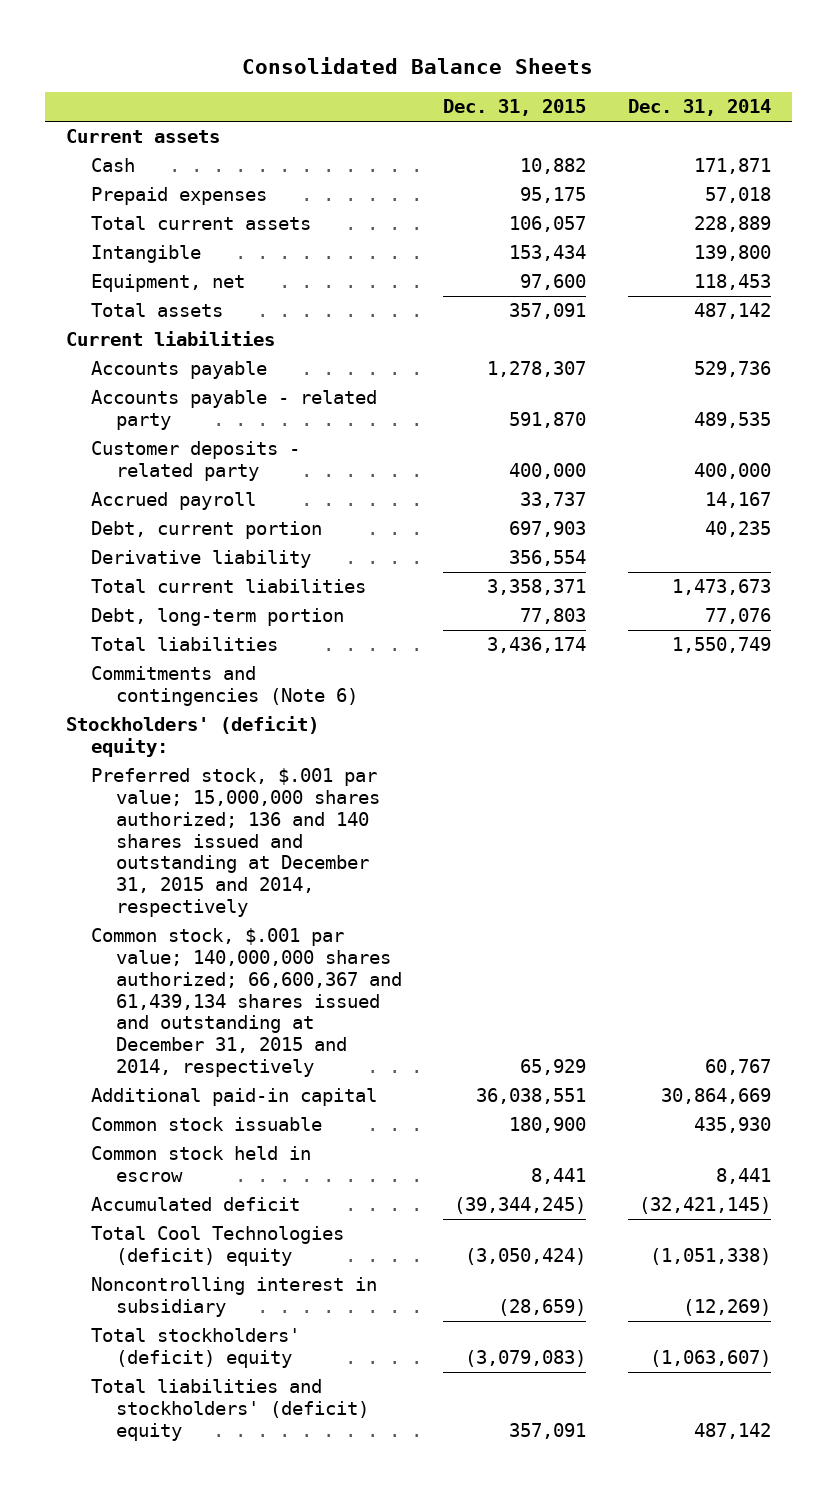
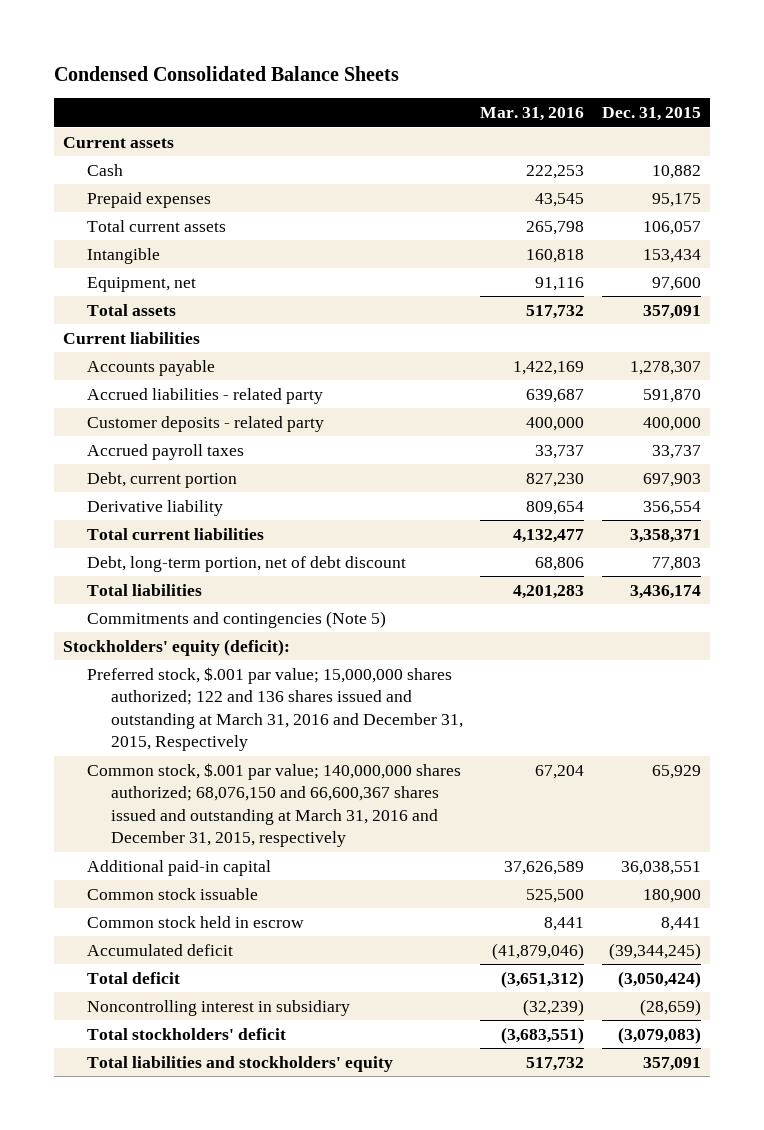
- Consolidated Balance Sheets
+ Condensed Consolidated Balance Sheets
- | Dec. 31, 2015 | Dec. 31, 2014
+ | Mar. 31, 2016 | Dec. 31, 2015
- Accounts payable - related party | 591,870 | 489,535
+ Accrued liabilities - related party | 639,687 | 591,870
- Accrued payroll | 33,737 | 14,167
+ Accrued payroll taxes | 33,737 | 33,737
- Debt, long-term portion | 77,803 | 77,076
+ Debt, long-term portion, net of debt discount | 68,806 | 77,803
- Commitments and contingencies (Note 6)
- Stockholders' (deficit) equity:
- Preferred stock, $.001 par value; 15,000,000 shares authorized; 136 and 140 shares issued and outstanding at December 31, 2015 and 2014, respectively
- Common stock, $.001 par value; 140,000,000 shares authorized; 66,600,367 and 61,439,134 shares issued and outstanding at December 31, 2015 and 2014, respectively | 65,929 | 60,767
+ Commitments and contingencies (Note 5)
+ Stockholders' equity (deficit):
+ Preferred stock, $.001 par value; 15,000,000 shares authorized; 122 and 136 shares issued and outstanding at March 31, 2016 and December 31, 2015, Respectively
+ Common stock, $.001 par value; 140,000,000 shares authorized; 68,076,150 and 66,600,367 shares issued and outstanding at March 31, 2016 and December 31, 2015, respectively | 67,204 | 65,929
- Total Cool Technologies (deficit) equity | (3,050,424) | (1,051,338)
+ Total deficit | (3,651,312) | (3,050,424)
- Total stockholders' (deficit) equity | (3,079,083) | (1,063,607)
- Total liabilities and stockholders' (deficit) equity | 357,091 | 487,142
+ Total stockholders' deficit | (3,683,551) | (3,079,083)
+ Total liabilities and stockholders' equity | 517,732 | 357,091

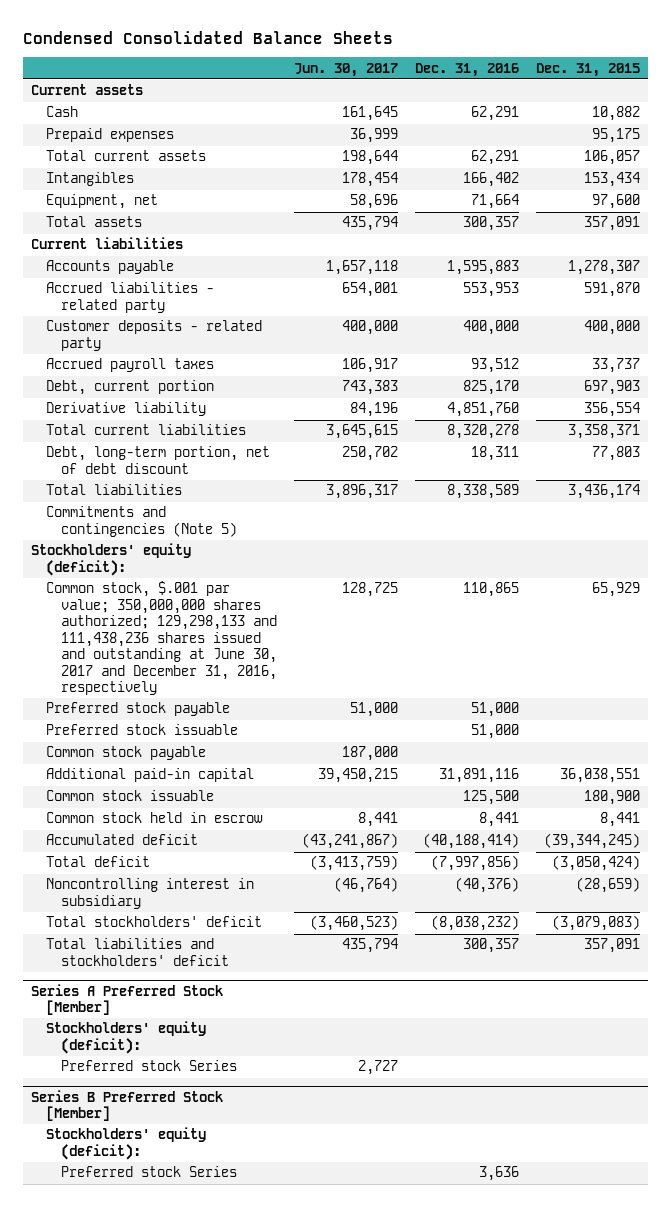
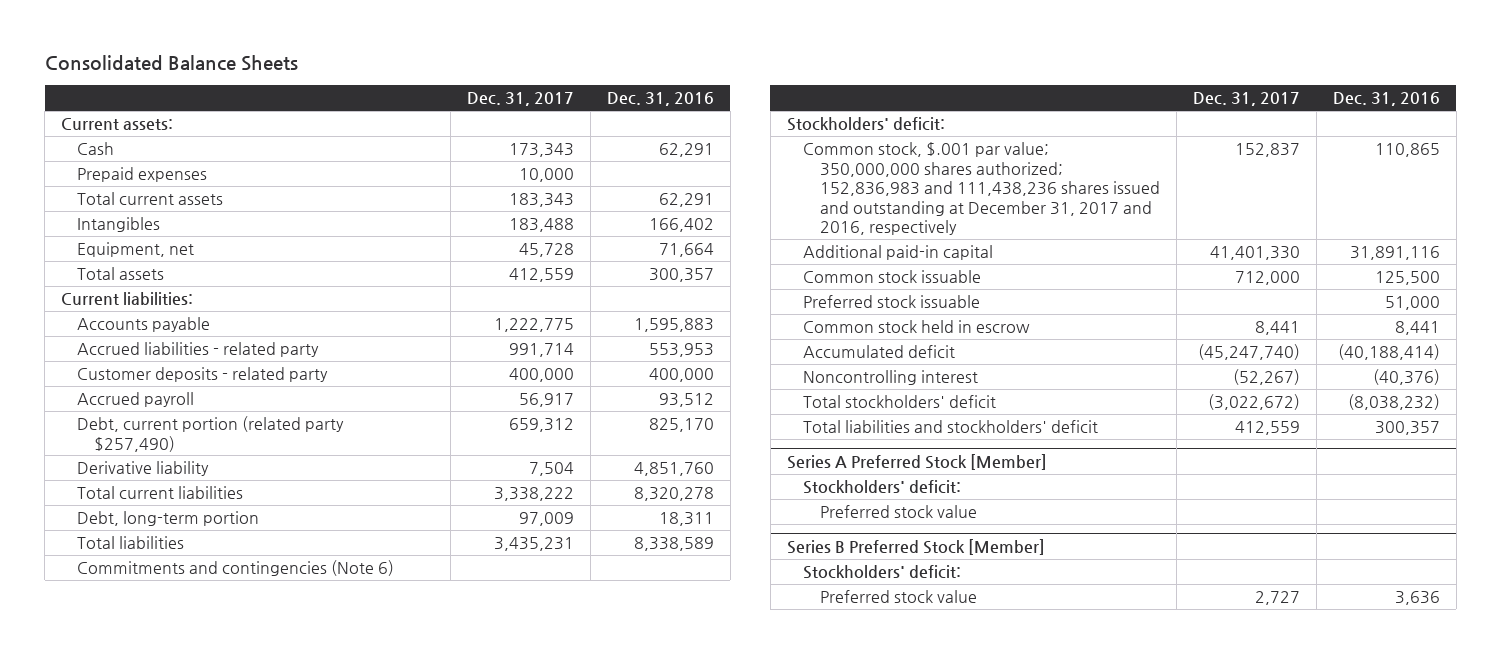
- Condensed Consolidated Balance Sheets
+ Consolidated Balance Sheets
- | Jun. 30, 2017 | Dec. 31, 2016 | Dec. 31, 2015
+ | Dec. 31, 2017 | Dec. 31, 2016
- Current assets
+ Current assets:
- Current liabilities
+ Current liabilities:
- Accrued payroll taxes | 106,917 | 93,512 | 33,737
- Debt, current portion | 743,383 | 825,170 | 697,903
+ Accrued payroll | 56,917 | 93,512
+ Debt, current portion (related party $257,490) | 659,312 | 825,170
- Debt, long-term portion, net of debt discount | 250,702 | 18,311 | 77,803
+ Debt, long-term portion | 97,009 | 18,311
- Commitments and contingencies (Note 5)
- Stockholders' equity (deficit):
- Common stock, $.001 par value; 350,000,000 shares authorized; 129,298,133 and 111,438,236 shares issued and outstanding at June 30, 2017 and December 31, 2016, respectively | 128,725 | 110,865 | 65,929
- Preferred stock payable | 51,000 | 51,000 |
- Common stock payable | 187,000 | |
+ Commitments and contingencies (Note 6)
+ Stockholders' deficit:
+ Common stock, $.001 par value; 350,000,000 shares authorized; 152,836,983 and 111,438,236 shares issued and outstanding at December 31, 2017 and 2016, respectively | 152,837 | 110,865
moved down: Preferred stock issuable | | 51,000
- Total deficit | (3,413,759) | (7,997,856) | (3,050,424)
- Noncontrolling interest in subsidiary | (46,764) | (40,376) | (28,659)
+ Noncontrolling interest | (52,267) | (40,376)
@ Series A Preferred Stock [Member]
- Stockholders' equity (deficit):
- Preferred stock Series | 2,727 | |
+ Stockholders' deficit:
+ Preferred stock value
@ Series B Preferred Stock [Member]
- Stockholders' equity (deficit):
- Preferred stock Series | | 3,636 |
+ Stockholders' deficit:
+ Preferred stock value | 2,727 | 3,636

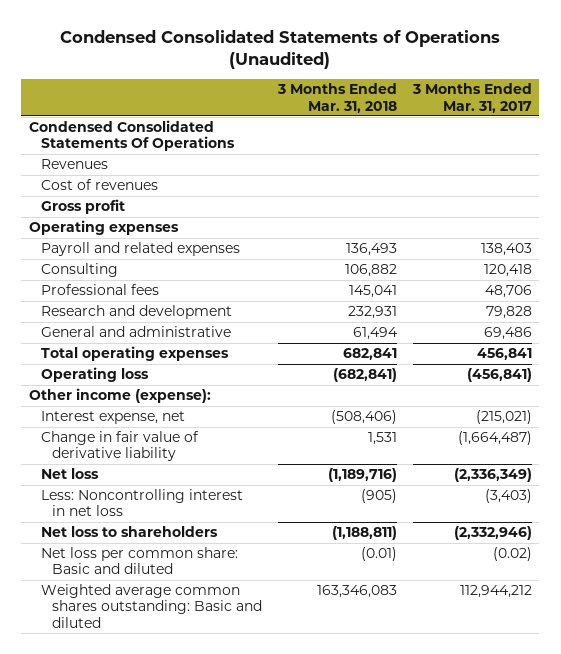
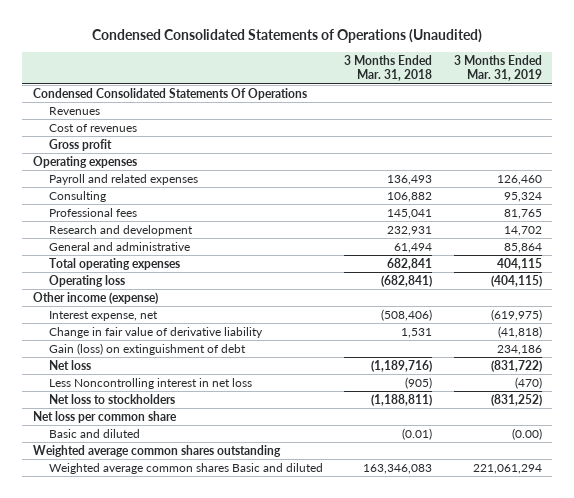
- | 3 Months Ended Mar. 31, 2018 | 3 Months Ended Mar. 31, 2017
+ | 3 Months Ended Mar. 31, 2018 | 3 Months Ended Mar. 31, 2019
- Other income (expense):
+ Other income (expense)
+ Gain (loss) on extinguishment of debt | | 234,186
- Less: Noncontrolling interest in net loss | (905) | (3,403)
- Net loss to shareholders | (1,188,811) | (2,332,946)
- Net loss per common share: Basic and diluted | (0.01) | (0.02)
- Weighted average common shares outstanding: Basic and diluted | 163,346,083 | 112,944,212
+ Less Noncontrolling interest in net loss | (905) | (470)
+ Net loss to stockholders | (1,188,811) | (831,252)
+ Net loss per common share
+ Basic and diluted | (0.01) | (0.00)
+ Weighted average common shares outstanding
+ Weighted average common shares Basic and diluted | 163,346,083 | 221,061,294

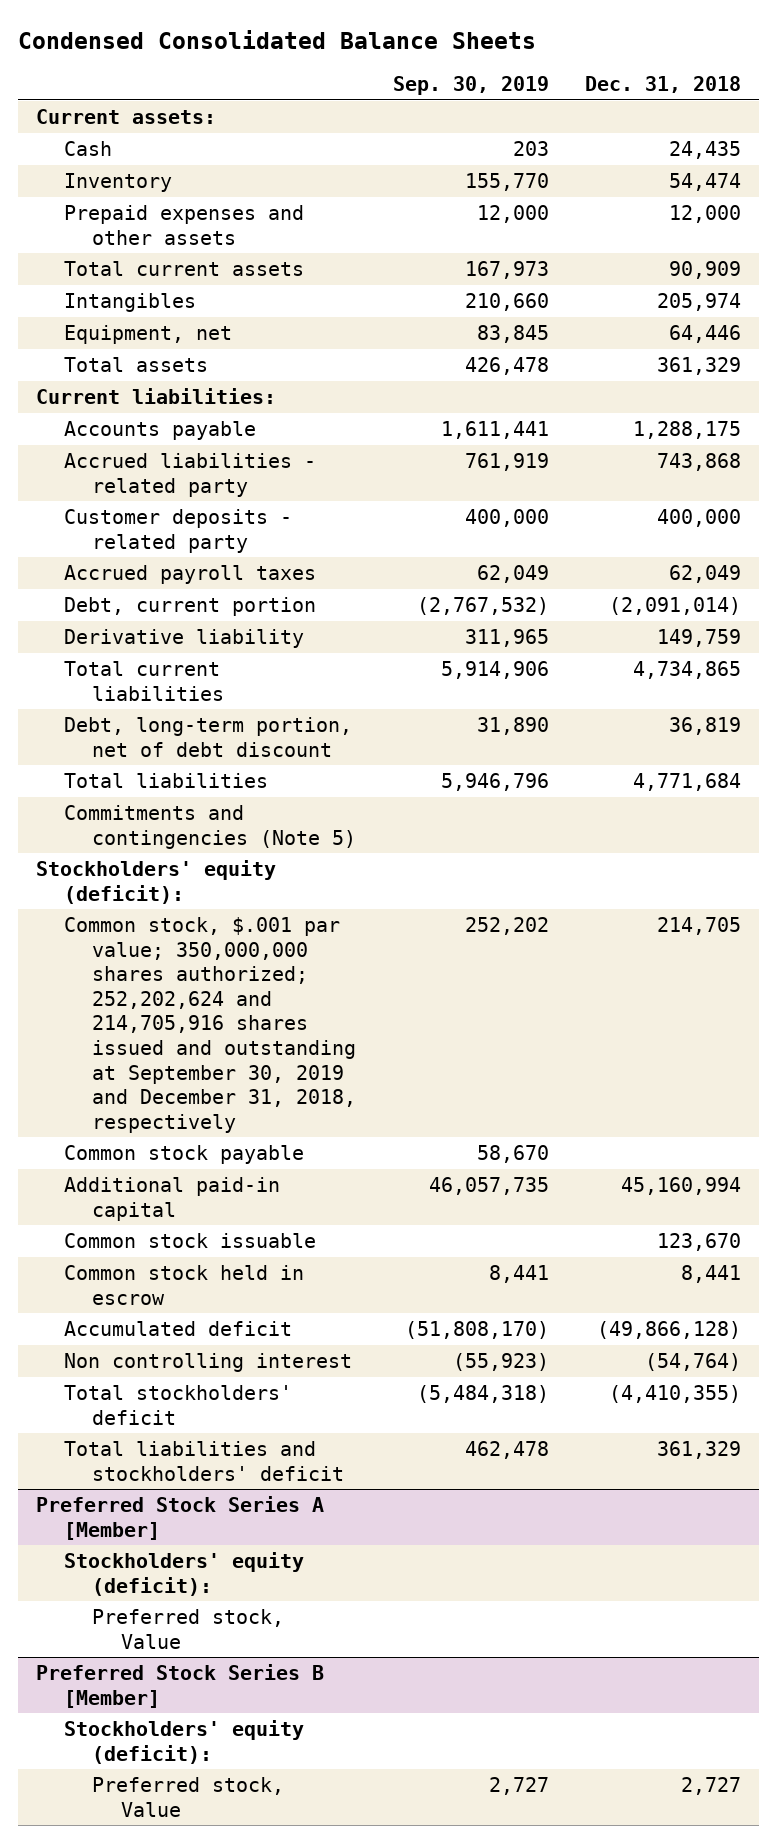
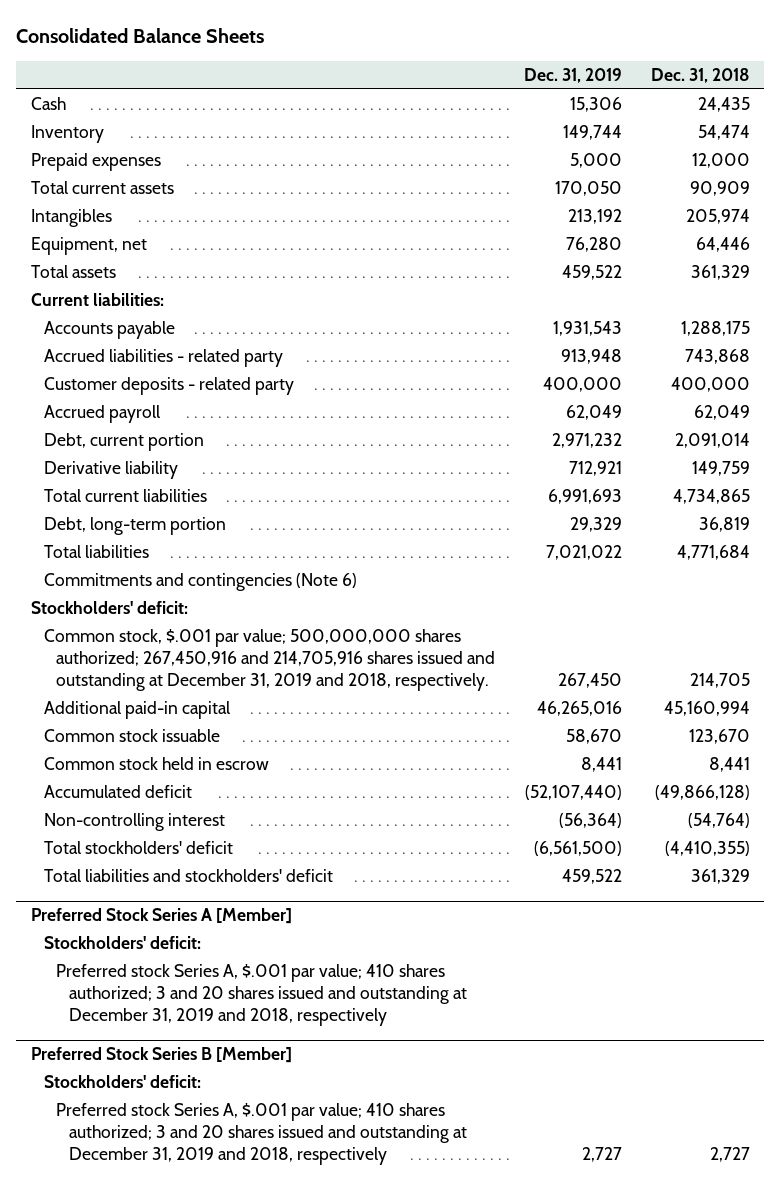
- Condensed Consolidated Balance Sheets
+ Consolidated Balance Sheets
- | Sep. 30, 2019 | Dec. 31, 2018
+ | Dec. 31, 2019 | Dec. 31, 2018
- Current assets:
- Prepaid expenses and other assets | 12,000 | 12,000
+ Prepaid expenses | 5,000 | 12,000
- Accrued payroll taxes | 62,049 | 62,049
- Debt, current portion | (2,767,532) | (2,091,014)
+ Accrued payroll | 62,049 | 62,049
+ Debt, current portion | 2,971,232 | 2,091,014
- Debt, long-term portion, net of debt discount | 31,890 | 36,819
+ Debt, long-term portion | 29,329 | 36,819
- Commitments and contingencies (Note 5)
- Stockholders' equity (deficit):
- Common stock, $.001 par value; 350,000,000 shares authorized; 252,202,624 and 214,705,916 shares issued and outstanding at September 30, 2019 and December 31, 2018, respectively | 252,202 | 214,705
- Common stock payable | 58,670 |
+ Commitments and contingencies (Note 6)
+ Stockholders' deficit:
+ Common stock, $.001 par value; 500,000,000 shares authorized; 267,450,916 and 214,705,916 shares issued and outstanding at December 31, 2019 and 2018, respectively. | 267,450 | 214,705
- Non controlling interest | (55,923) | (54,764)
+ Non-controlling interest | (56,364) | (54,764)
@ Preferred Stock Series A [Member]
- Stockholders' equity (deficit):
- Preferred stock, Value
+ Stockholders' deficit:
+ Preferred stock Series A, $.001 par value; 410 shares authorized; 3 and 20 shares issued and outstanding at December 31, 2019 and 2018, respectively
@ Preferred Stock Series B [Member]
- Stockholders' equity (deficit):
- Preferred stock, Value | 2,727 | 2,727
+ Stockholders' deficit:
+ Preferred stock Series A, $.001 par value; 410 shares authorized; 3 and 20 shares issued and outstanding at December 31, 2019 and 2018, respectively | 2,727 | 2,727

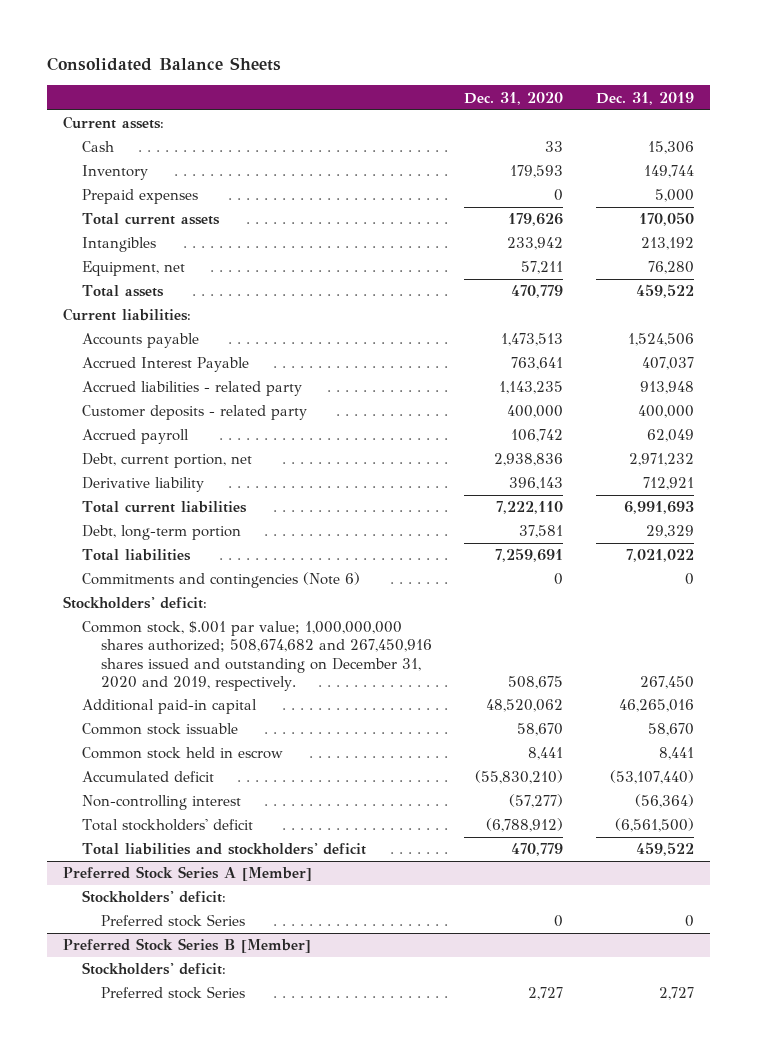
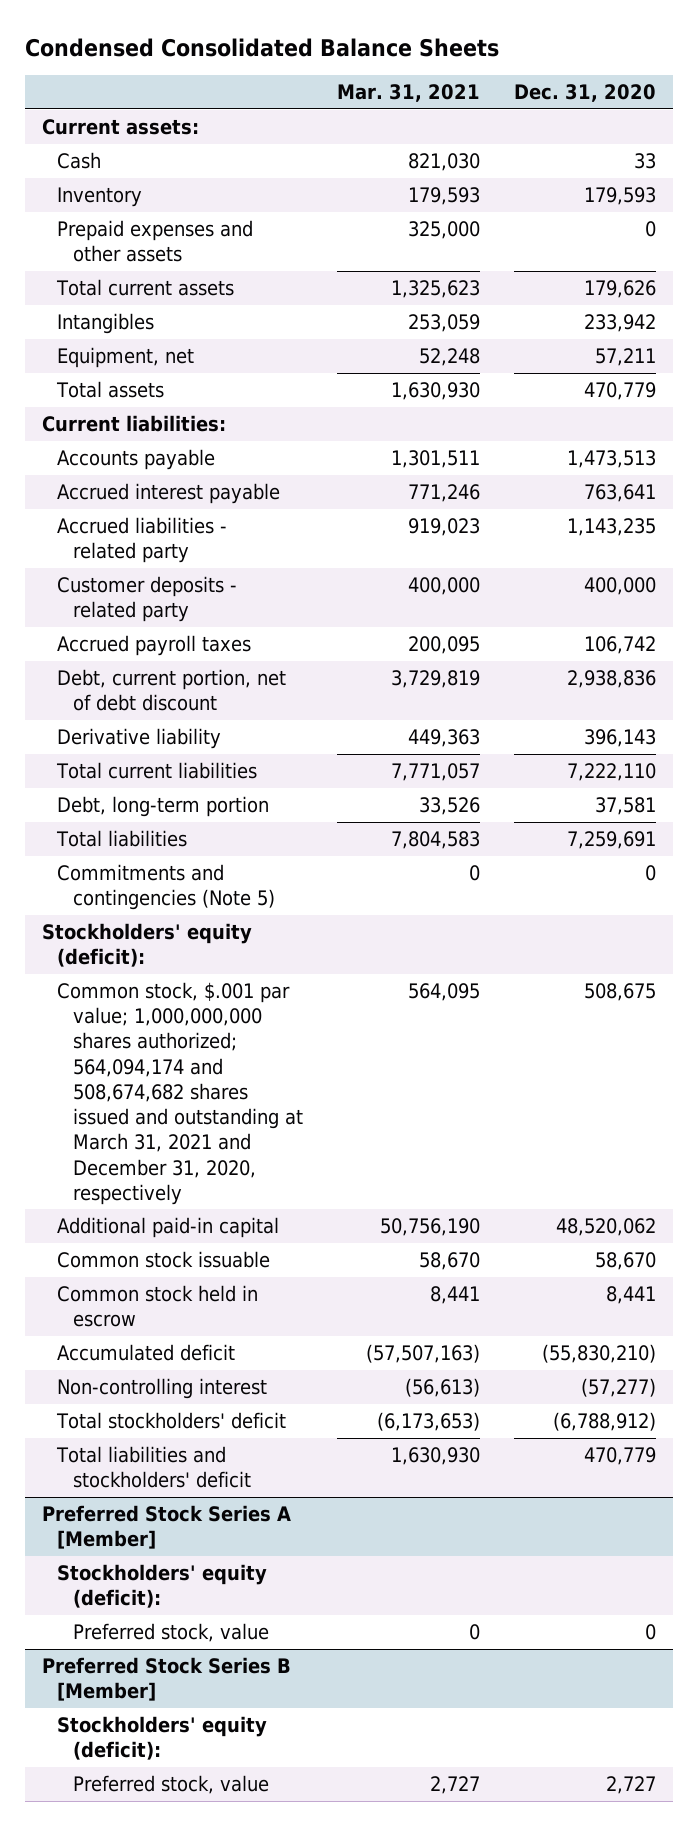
- Consolidated Balance Sheets
+ Condensed Consolidated Balance Sheets
- | Dec. 31, 2020 | Dec. 31, 2019
+ | Mar. 31, 2021 | Dec. 31, 2020
- Prepaid expenses | 0 | 5,000
+ Prepaid expenses and other assets | 325,000 | 0
- Accrued Interest Payable | 763,641 | 407,037
+ Accrued interest payable | 771,246 | 763,641
- Accrued payroll | 106,742 | 62,049
- Debt, current portion, net | 2,938,836 | 2,971,232
+ Accrued payroll taxes | 200,095 | 106,742
+ Debt, current portion, net of debt discount | 3,729,819 | 2,938,836
- Commitments and contingencies (Note 6) | 0 | 0
- Stockholders' deficit:
- Common stock, $.001 par value; 1,000,000,000 shares authorized; 508,674,682 and 267,450,916 shares issued and outstanding on December 31, 2020 and 2019, respectively. | 508,675 | 267,450
+ Commitments and contingencies (Note 5) | 0 | 0
+ Stockholders' equity (deficit):
+ Common stock, $.001 par value; 1,000,000,000 shares authorized; 564,094,174 and 508,674,682 shares issued and outstanding at March 31, 2021 and December 31, 2020, respectively | 564,095 | 508,675
@ Preferred Stock Series A [Member]
- Stockholders' deficit:
- Preferred stock Series | 0 | 0
+ Stockholders' equity (deficit):
+ Preferred stock, value | 0 | 0
@ Preferred Stock Series B [Member]
- Stockholders' deficit:
- Preferred stock Series | 2,727 | 2,727
+ Stockholders' equity (deficit):
+ Preferred stock, value | 2,727 | 2,727

